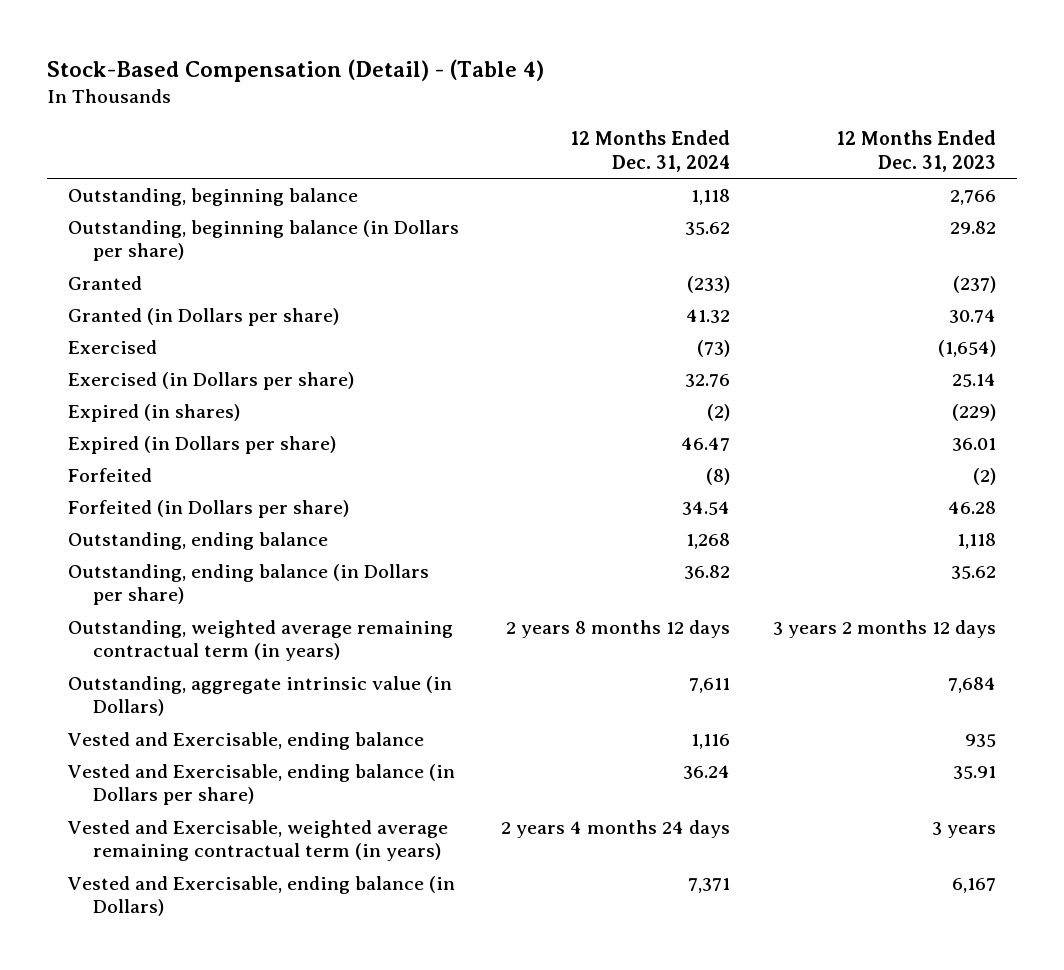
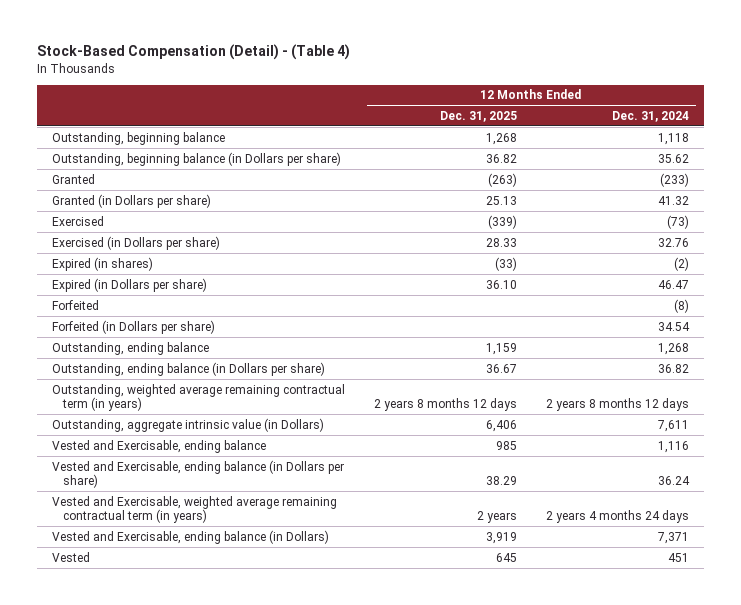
- | 12 Months Ended Dec. 31, 2024 | 12 Months Ended Dec. 31, 2023
+ | 12 Months Ended Dec. 31, 2025 | 12 Months Ended Dec. 31, 2024
+ Vested | 645 | 451

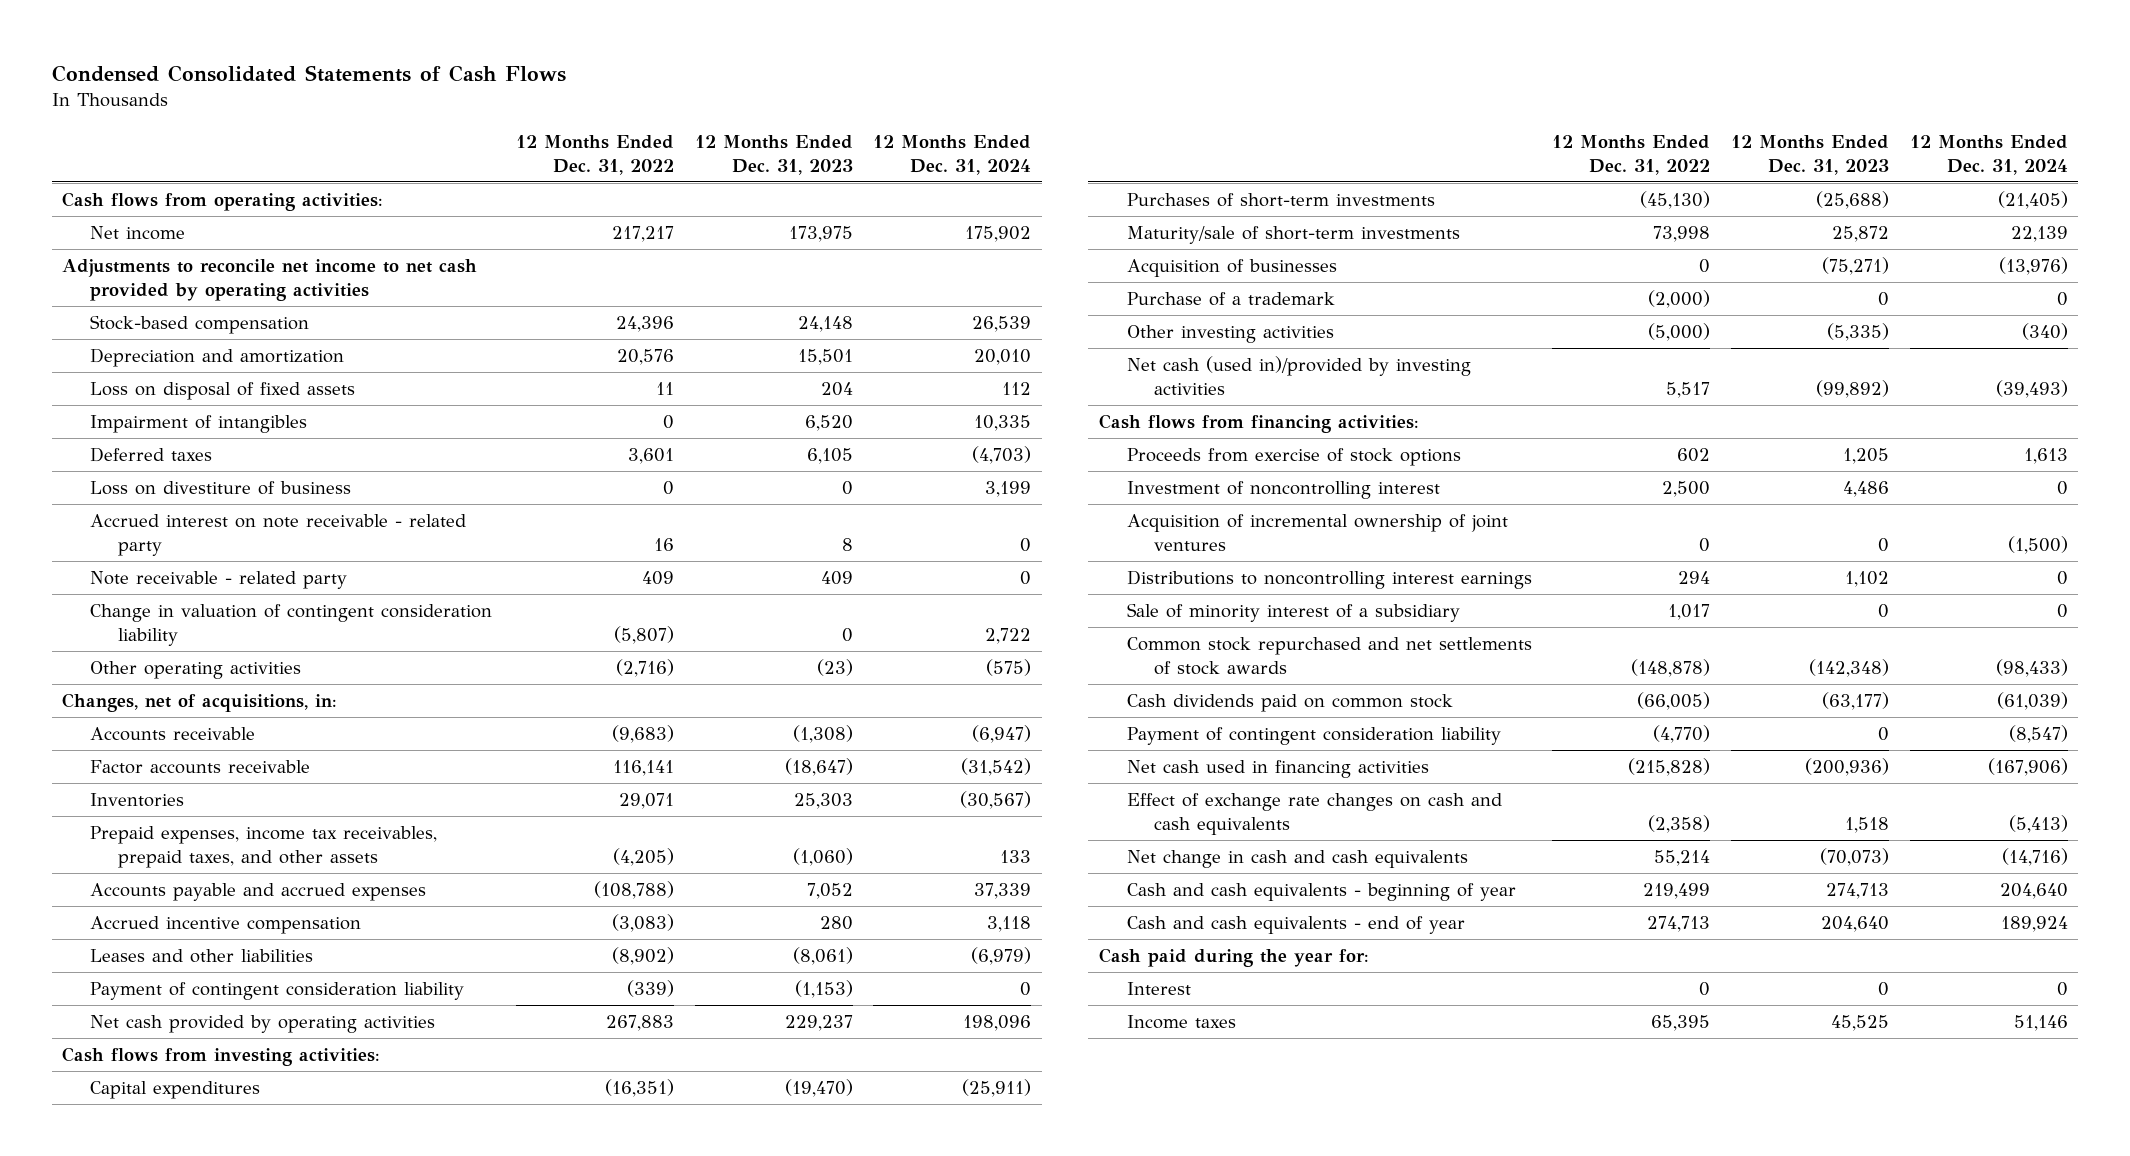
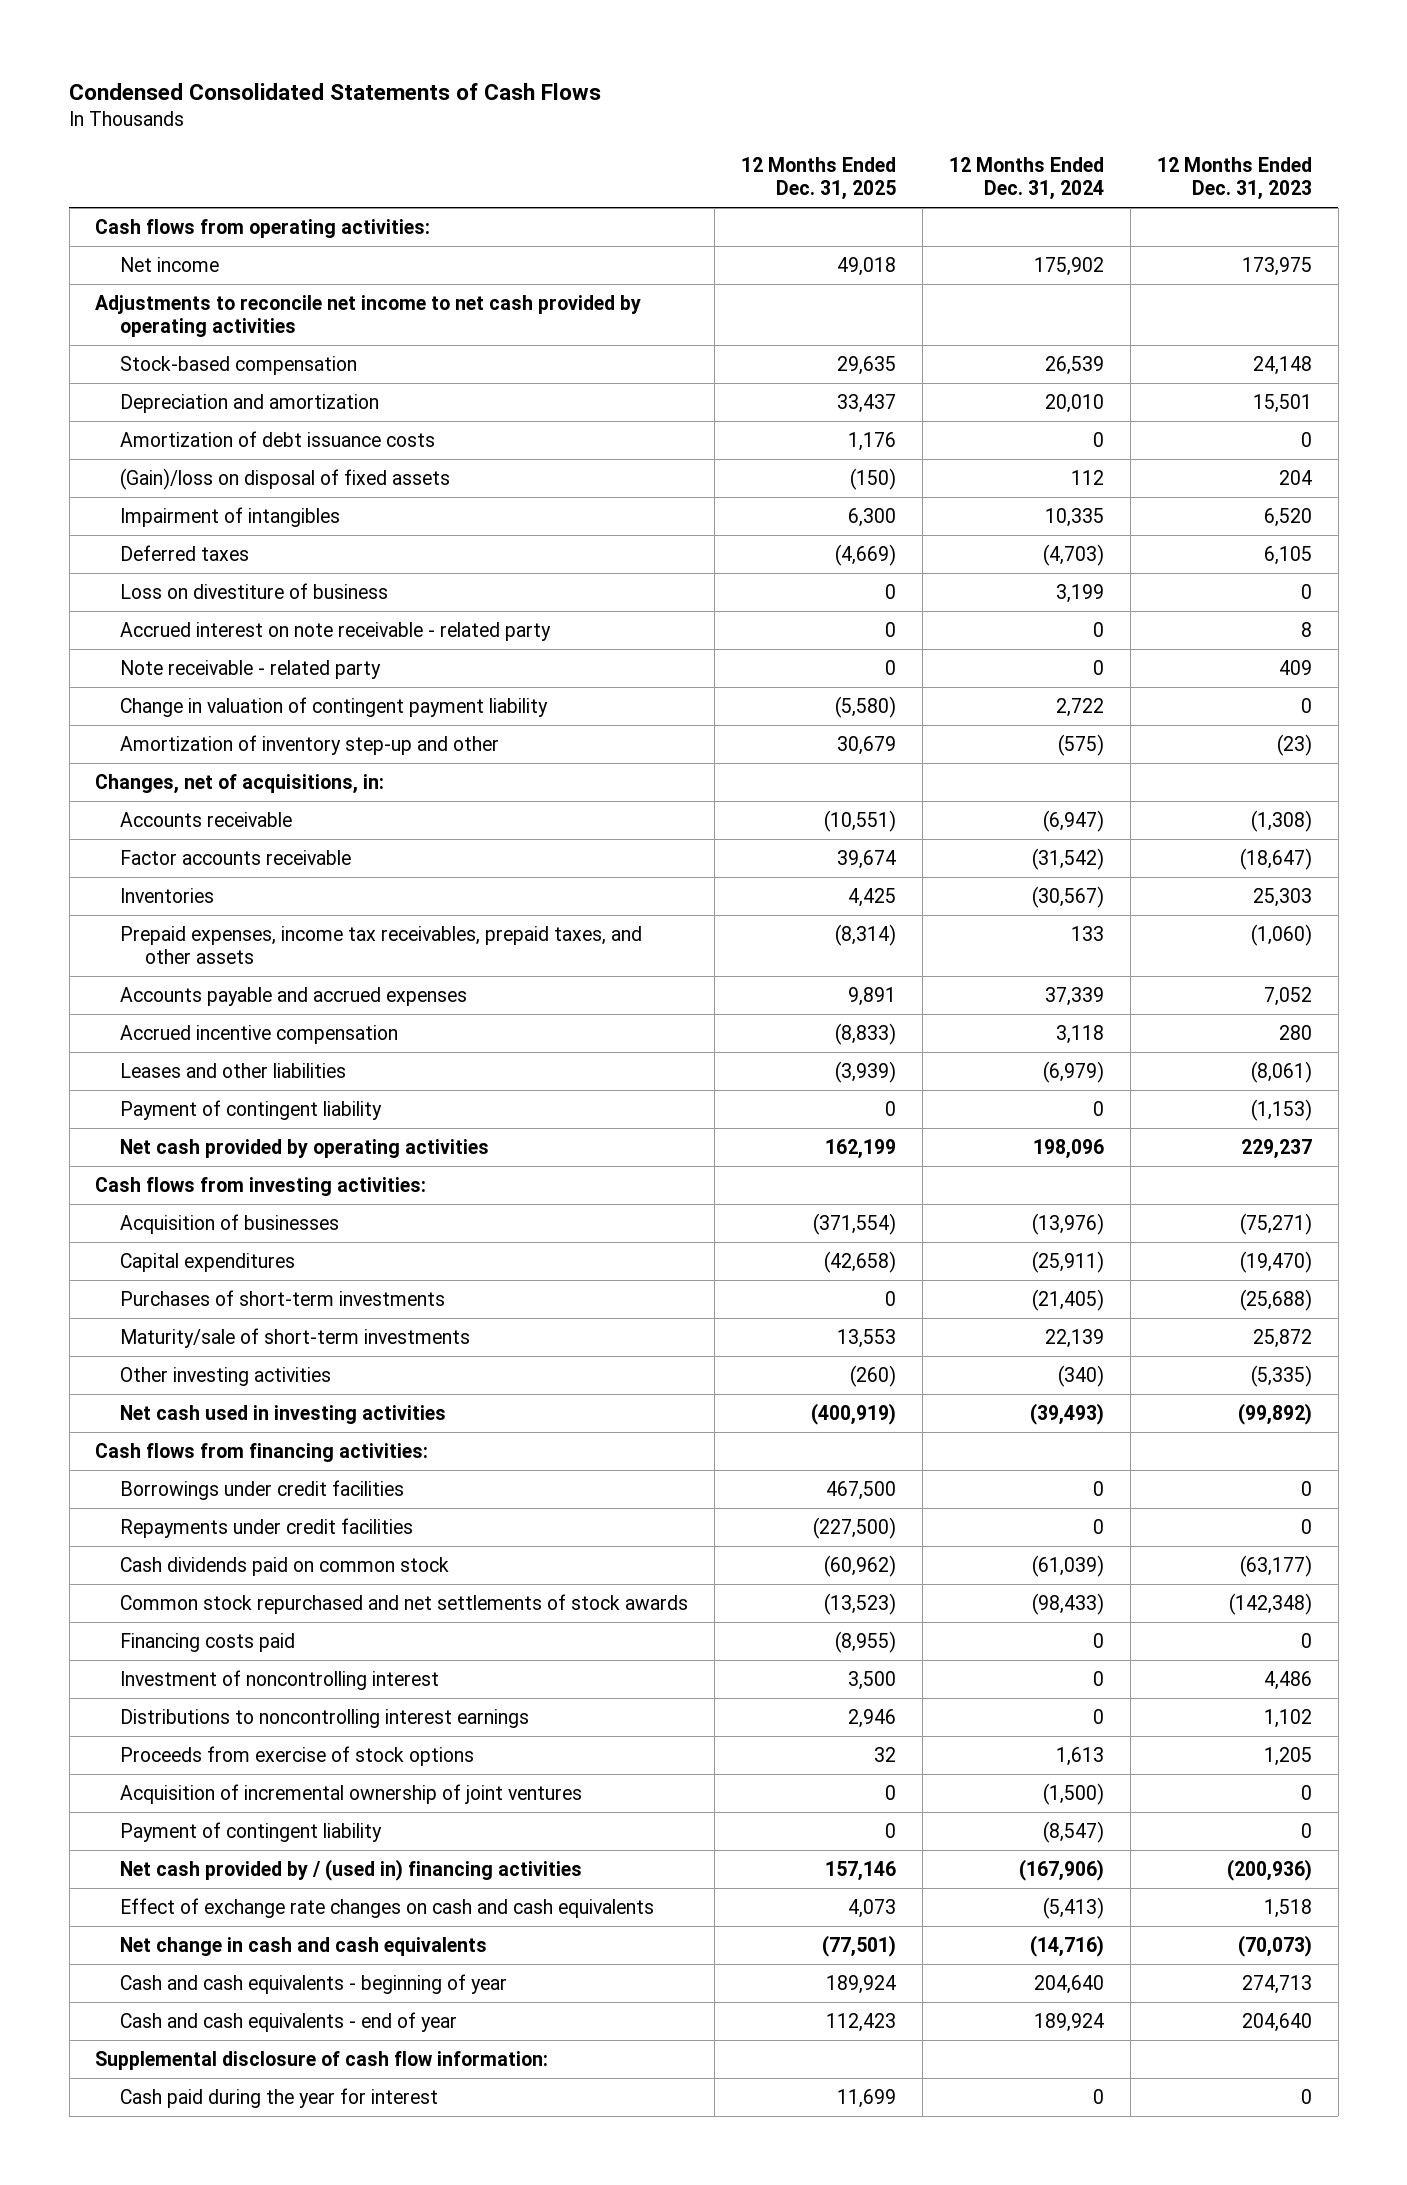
- | 12 Months Ended Dec. 31, 2022 | 12 Months Ended Dec. 31, 2023 | 12 Months Ended Dec. 31, 2024
+ | 12 Months Ended Dec. 31, 2025 | 12 Months Ended Dec. 31, 2024 | 12 Months Ended Dec. 31, 2023
- Loss on disposal of fixed assets | 11 | 204 | 112
+ Amortization of debt issuance costs | 1,176 | 0 | 0
+ (Gain)/loss on disposal of fixed assets | (150) | 112 | 204
- Change in valuation of contingent consideration liability | (5,807) | 0 | 2,722
- Other operating activities | (2,716) | (23) | (575)
+ Change in valuation of contingent payment liability | (5,580) | 2,722 | 0
+ Amortization of inventory step-up and other | 30,679 | (575) | (23)
- Payment of contingent consideration liability | (339) | (1,153) | 0
+ Payment of contingent liability | 0 | 0 | (1,153)
moved up: Acquisition of businesses | (371,554) | (13,976) | (75,271)
- Purchase of a trademark | (2,000) | 0 | 0
- Net cash (used in)/provided by investing activities | 5,517 | (99,892) | (39,493)
+ Net cash used in investing activities | (400,919) | (39,493) | (99,892)
+ Borrowings under credit facilities | 467,500 | 0 | 0
+ Repayments under credit facilities | (227,500) | 0 | 0
moved up: Cash dividends paid on common stock | (60,962) | (61,039) | (63,177)
moved up: Common stock repurchased and net settlements of stock awards | (13,523) | (98,433) | (142,348)
+ Financing costs paid | (8,955) | 0 | 0
- Sale of minority interest of a subsidiary | 1,017 | 0 | 0
- Payment of contingent consideration liability | (4,770) | 0 | (8,547)
- Net cash used in financing activities | (215,828) | (200,936) | (167,906)
moved down: Proceeds from exercise of stock options | 32 | 1,613 | 1,205
moved down: Acquisition of incremental ownership of joint ventures | 0 | (1,500) | 0
+ Payment of contingent liability | 0 | (8,547) | 0
+ Net cash provided by / (used in) financing activities | 157,146 | (167,906) | (200,936)
- Cash paid during the year for:
- Interest | 0 | 0 | 0
- Income taxes | 65,395 | 45,525 | 51,146
+ Supplemental disclosure of cash flow information:
+ Cash paid during the year for interest | 11,699 | 0 | 0

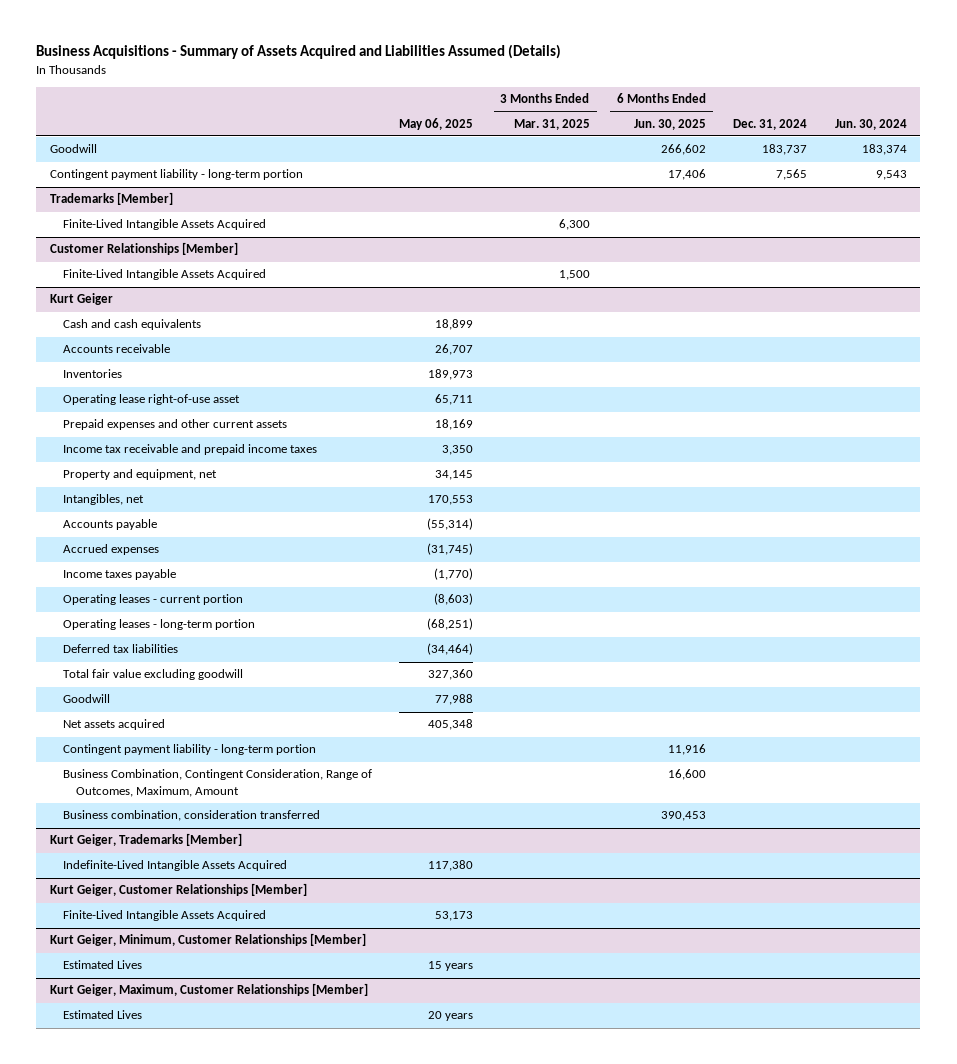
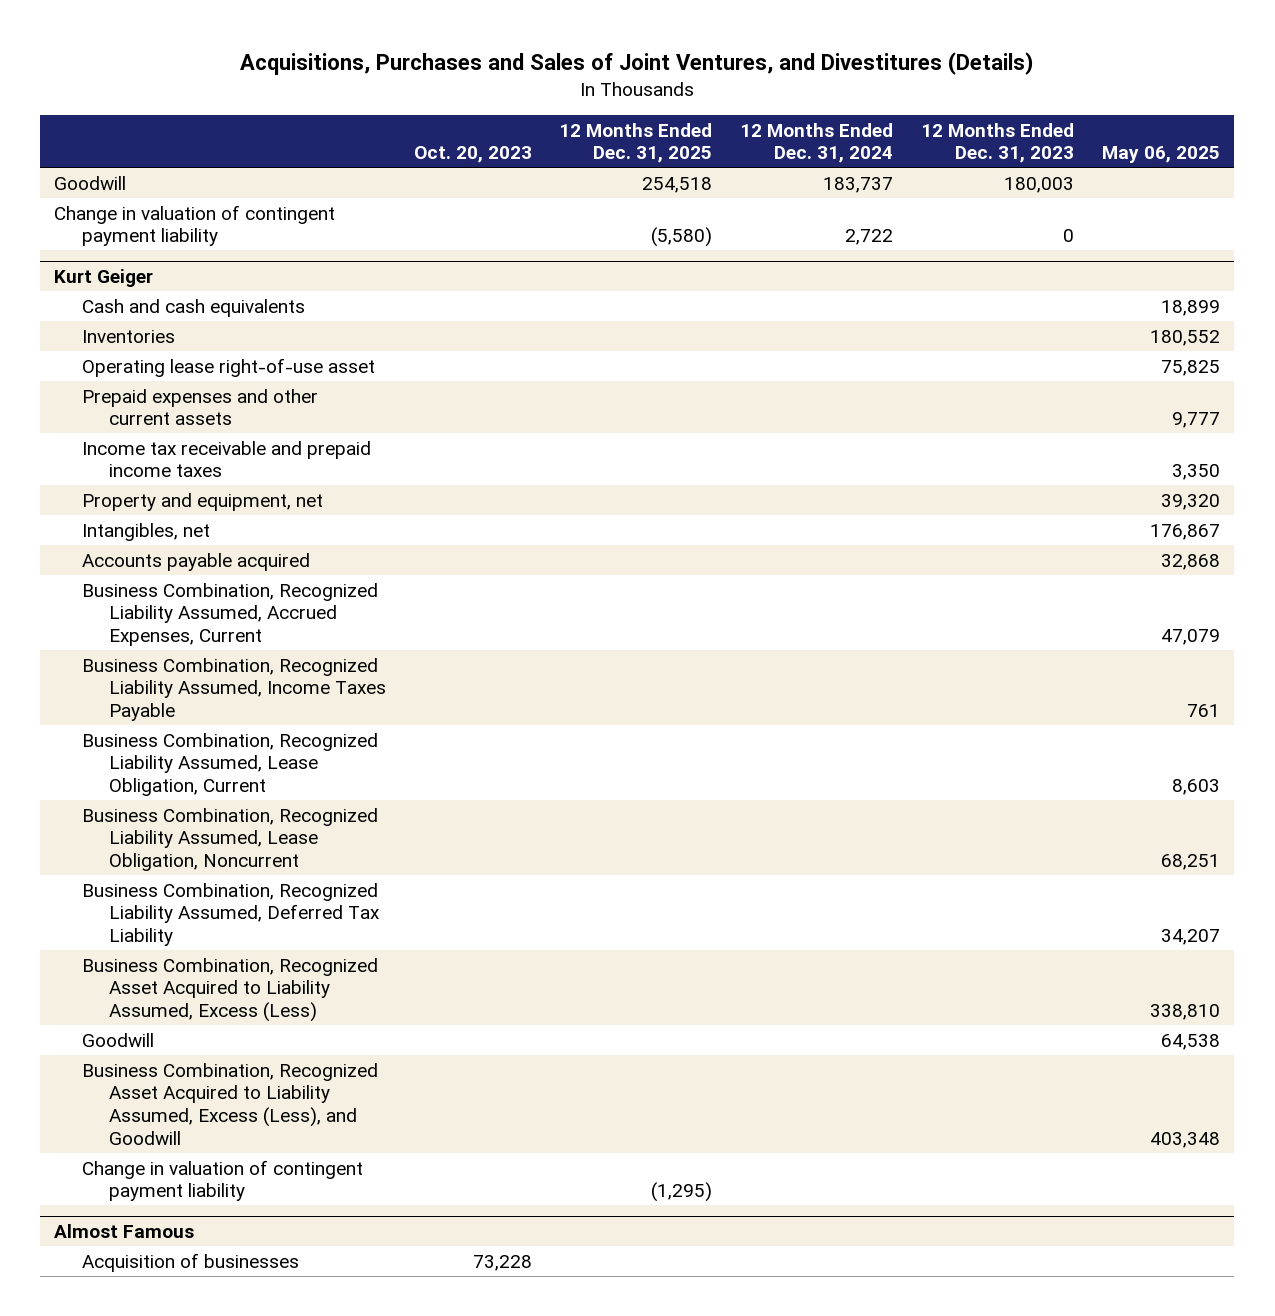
- Business Acquisitions - Summary of Assets Acquired and Liabilities Assumed (Details)
+ Acquisitions, Purchases and Sales of Joint Ventures, and Divestitures (Details)
- | May 06, 2025 | 3 Months Ended Mar. 31, 2025 | 6 Months Ended Jun. 30, 2025 | Dec. 31, 2024 | Jun. 30, 2024
+ | Oct. 20, 2023 | 12 Months Ended Dec. 31, 2025 | 12 Months Ended Dec. 31, 2024 | 12 Months Ended Dec. 31, 2023 | May 06, 2025
- Contingent payment liability - long-term portion | | | 17,406 | 7,565 | 9,543
- Trademarks [Member]
- Finite-Lived Intangible Assets Acquired | | 6,300 | | |
- Customer Relationships [Member]
- Finite-Lived Intangible Assets Acquired | | 1,500 | | |
+ Change in valuation of contingent payment liability | | (5,580) | 2,722 | 0 |
@ Kurt Geiger
- Accounts receivable | 26,707 | | | |
- Inventories | 189,973 | | | |
- Operating lease right-of-use asset | 65,711 | | | |
- Prepaid expenses and other current assets | 18,169 | | | |
+ Inventories | | | | | 180,552
+ Operating lease right-of-use asset | | | | | 75,825
+ Prepaid expenses and other current assets | | | | | 9,777
- Property and equipment, net | 34,145 | | | |
- Intangibles, net | 170,553 | | | |
- Accounts payable | (55,314) | | | |
- Accrued expenses | (31,745) | | | |
- Income taxes payable | (1,770) | | | |
- Operating leases - current portion | (8,603) | | | |
- Operating leases - long-term portion | (68,251) | | | |
- Deferred tax liabilities | (34,464) | | | |
- Total fair value excluding goodwill | 327,360 | | | |
- Goodwill | 77,988 | | | |
- Net assets acquired | 405,348 | | | |
- Contingent payment liability - long-term portion | | | 11,916 | |
- Business Combination, Contingent Consideration, Range of Outcomes, Maximum, Amount | | | 16,600 | |
- Business combination, consideration transferred | | | 390,453 | |
- Kurt Geiger, Trademarks [Member]
- Indefinite-Lived Intangible Assets Acquired | 117,380 | | | |
- Kurt Geiger, Customer Relationships [Member]
- Finite-Lived Intangible Assets Acquired | 53,173 | | | |
- Kurt Geiger, Minimum, Customer Relationships [Member]
- Estimated Lives | 15 years | | | |
- Kurt Geiger, Maximum, Customer Relationships [Member]
- Estimated Lives | 20 years | | | |
@ Kurt Geiger
+ Property and equipment, net | | | | | 39,320
+ Intangibles, net | | | | | 176,867
+ Accounts payable acquired | | | | | 32,868
+ Business Combination, Recognized Liability Assumed, Accrued Expenses, Current | | | | | 47,079
+ Business Combination, Recognized Liability Assumed, Income Taxes Payable | | | | | 761
+ Business Combination, Recognized Liability Assumed, Lease Obligation, Current | | | | | 8,603
+ Business Combination, Recognized Liability Assumed, Lease Obligation, Noncurrent | | | | | 68,251
+ Business Combination, Recognized Liability Assumed, Deferred Tax Liability | | | | | 34,207
+ Business Combination, Recognized Asset Acquired to Liability Assumed, Excess (Less) | | | | | 338,810
+ Goodwill | | | | | 64,538
+ Business Combination, Recognized Asset Acquired to Liability Assumed, Excess (Less), and Goodwill | | | | | 403,348
+ Change in valuation of contingent payment liability | | (1,295) | | |
+ Almost Famous
+ Acquisition of businesses | 73,228 | | | |

